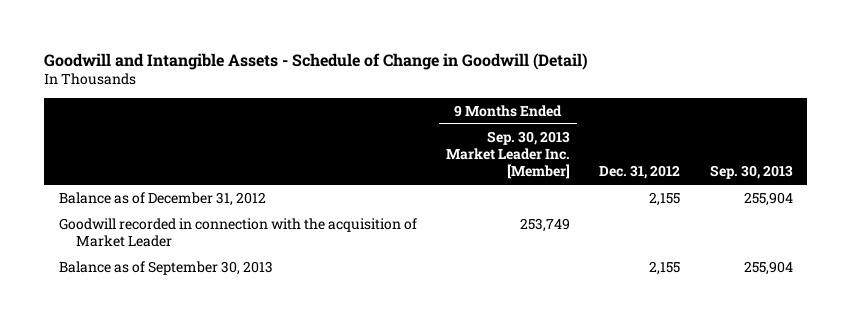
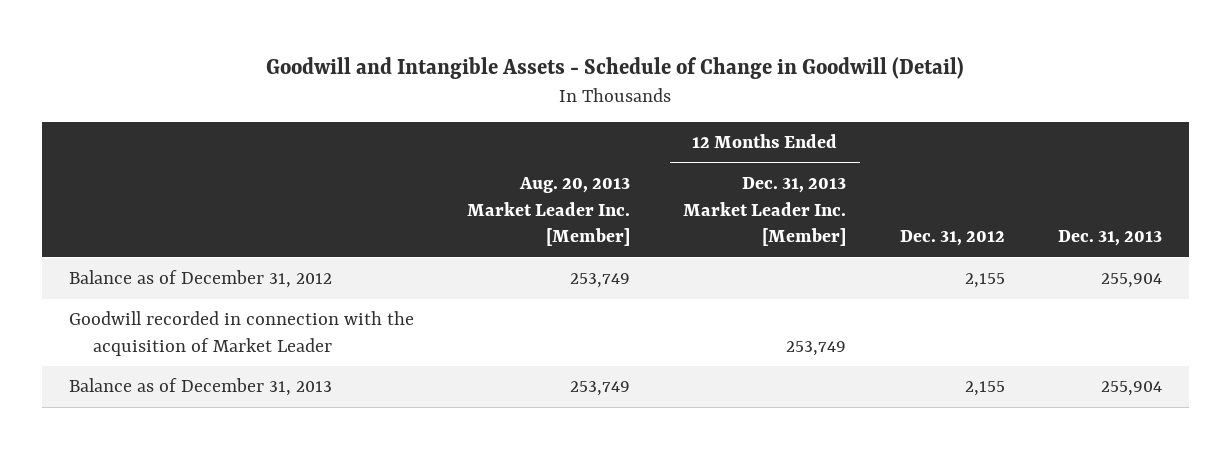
- | 9 Months Ended Sep. 30, 2013 Market Leader Inc. [Member] | Dec. 31, 2012 | Sep. 30, 2013
+ | Aug. 20, 2013 Market Leader Inc. [Member] | 12 Months Ended Dec. 31, 2013 Market Leader Inc. [Member] | Dec. 31, 2012 | Dec. 31, 2013
- Balance as of September 30, 2013 | | 2,155 | 255,904
+ Balance as of December 31, 2013 | 253,749 | | 2,155 | 255,904

